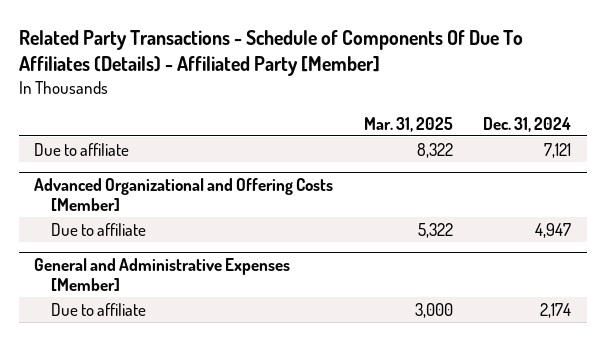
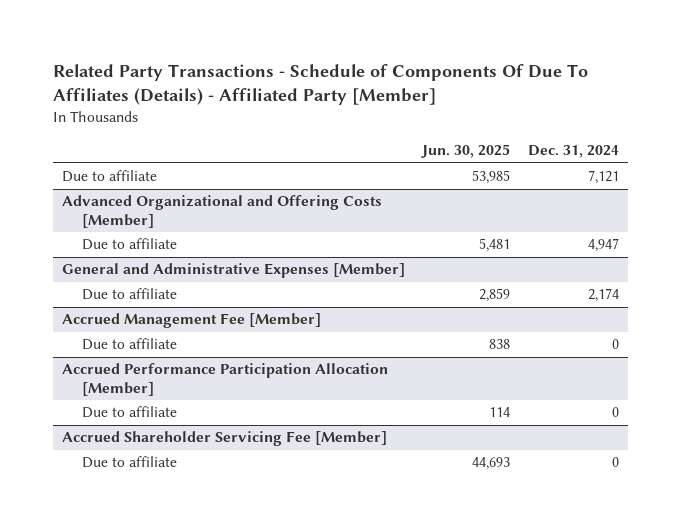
- | Mar. 31, 2025 | Dec. 31, 2024
+ | Jun. 30, 2025 | Dec. 31, 2024
+ Accrued Management Fee [Member]
+ Due to affiliate | 838 | 0
+ Accrued Performance Participation Allocation [Member]
+ Due to affiliate | 114 | 0
+ Accrued Shareholder Servicing Fee [Member]
+ Due to affiliate | 44,693 | 0

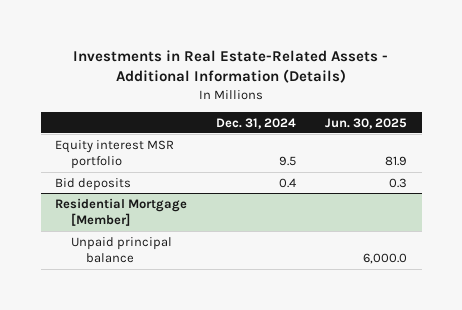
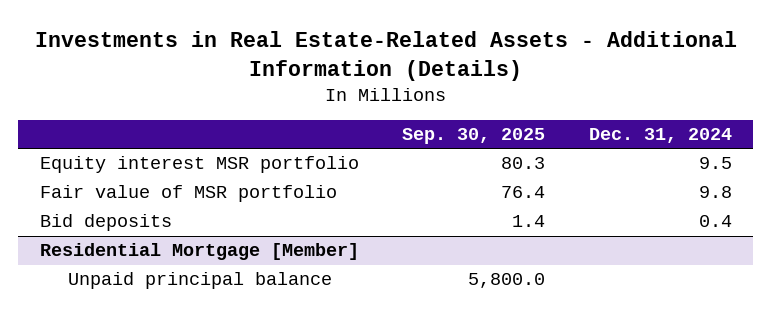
- | Dec. 31, 2024 | Jun. 30, 2025
+ | Sep. 30, 2025 | Dec. 31, 2024
+ Fair value of MSR portfolio | 76.4 | 9.8

